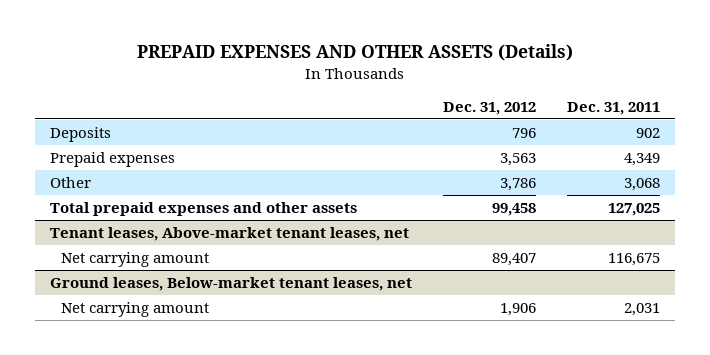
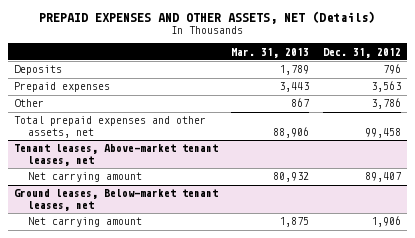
- PREPAID EXPENSES AND OTHER ASSETS (Details)
+ PREPAID EXPENSES AND OTHER ASSETS, NET (Details)
- | Dec. 31, 2012 | Dec. 31, 2011
+ | Mar. 31, 2013 | Dec. 31, 2012
- Total prepaid expenses and other assets | 99,458 | 127,025
+ Total prepaid expenses and other assets, net | 88,906 | 99,458

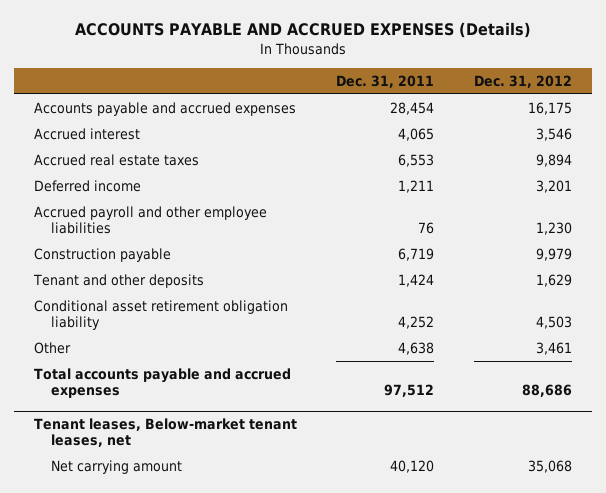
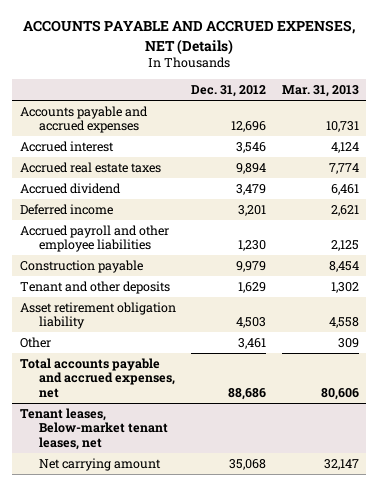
- ACCOUNTS PAYABLE AND ACCRUED EXPENSES (Details)
+ ACCOUNTS PAYABLE AND ACCRUED EXPENSES, NET (Details)
- | Dec. 31, 2011 | Dec. 31, 2012
+ | Dec. 31, 2012 | Mar. 31, 2013
- Accounts payable and accrued expenses | 28,454 | 16,175
+ Accounts payable and accrued expenses | 12,696 | 10,731
+ Accrued dividend | 3,479 | 6,461
- Conditional asset retirement obligation liability | 4,252 | 4,503
+ Asset retirement obligation liability | 4,503 | 4,558
- Total accounts payable and accrued expenses | 97,512 | 88,686
+ Total accounts payable and accrued expenses, net | 88,686 | 80,606

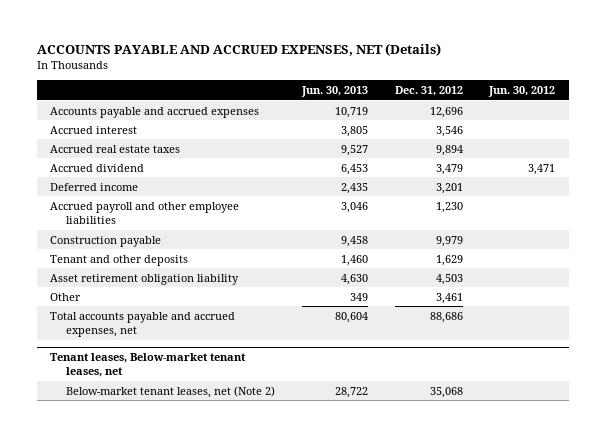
- | Dec. 31, 2012 | Mar. 31, 2013
+ | Jun. 30, 2013 | Dec. 31, 2012 | Jun. 30, 2012
@ Tenant leases, Below-market tenant leases, net
- Net carrying amount | 35,068 | 32,147
+ Below-market tenant leases, net (Note 2) | 28,722 | 35,068 |

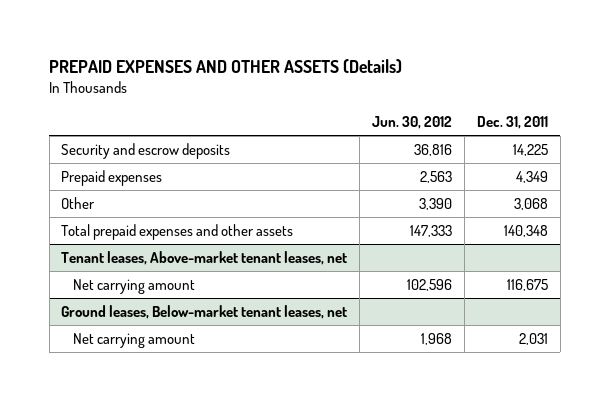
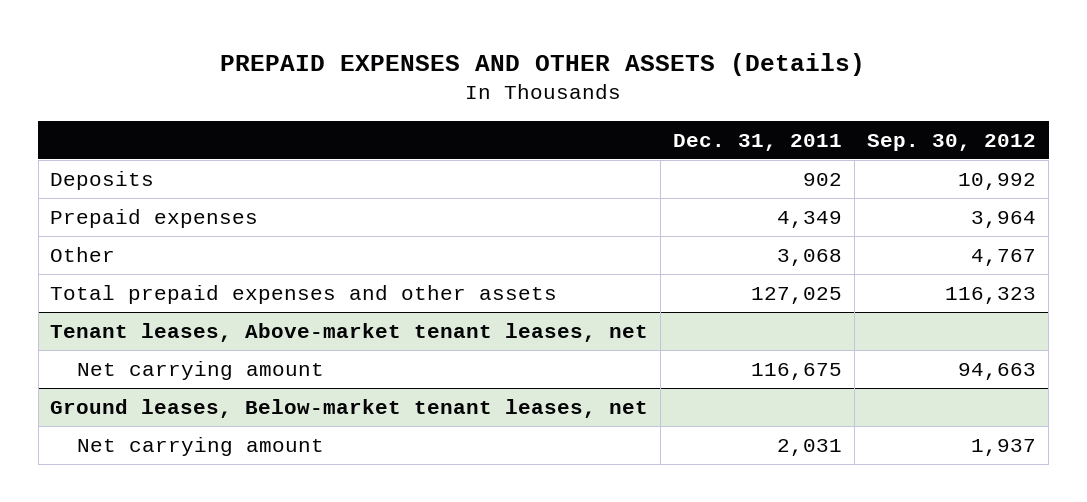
- | Jun. 30, 2012 | Dec. 31, 2011
+ | Dec. 31, 2011 | Sep. 30, 2012
- Security and escrow deposits | 36,816 | 14,225
+ Deposits | 902 | 10,992
- Total prepaid expenses and other assets | 147,333 | 140,348
+ Total prepaid expenses and other assets | 127,025 | 116,323

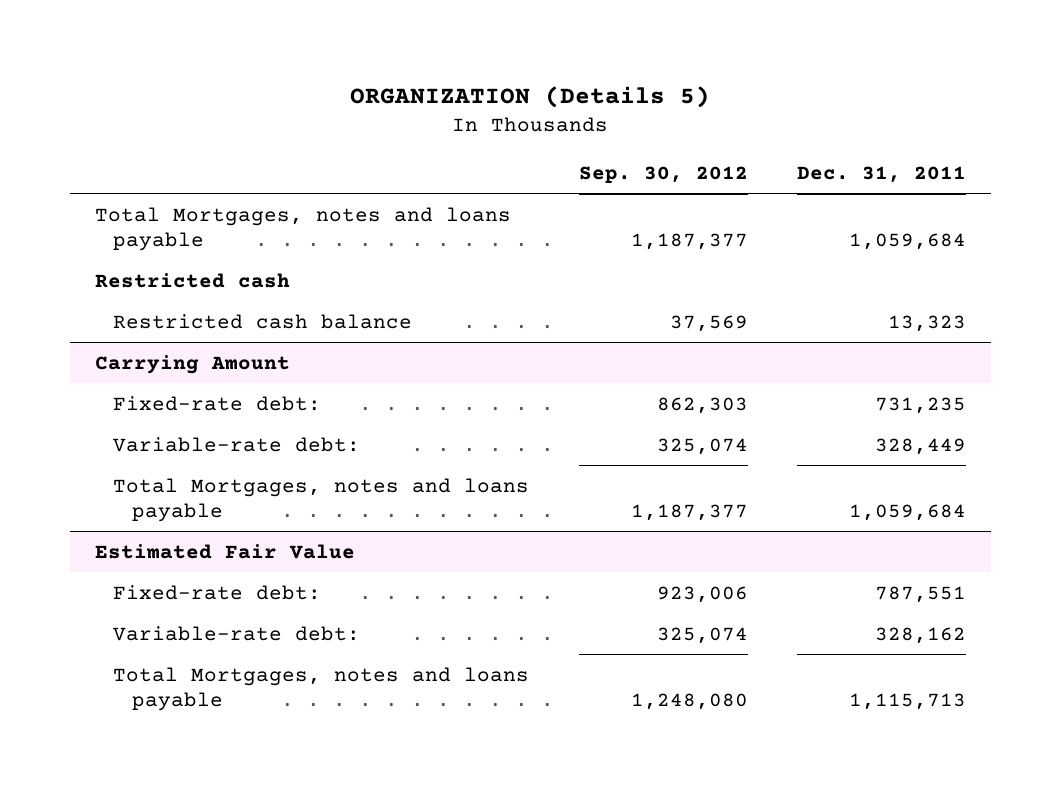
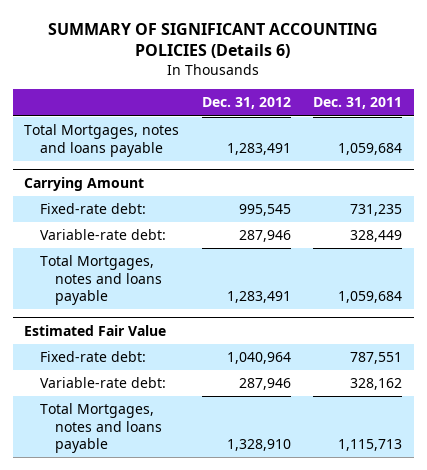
- ORGANIZATION (Details 5)
+ SUMMARY OF SIGNIFICANT ACCOUNTING POLICIES (Details 6)
- | Sep. 30, 2012 | Dec. 31, 2011
+ | Dec. 31, 2012 | Dec. 31, 2011
- Restricted cash
- Restricted cash balance | 37,569 | 13,323

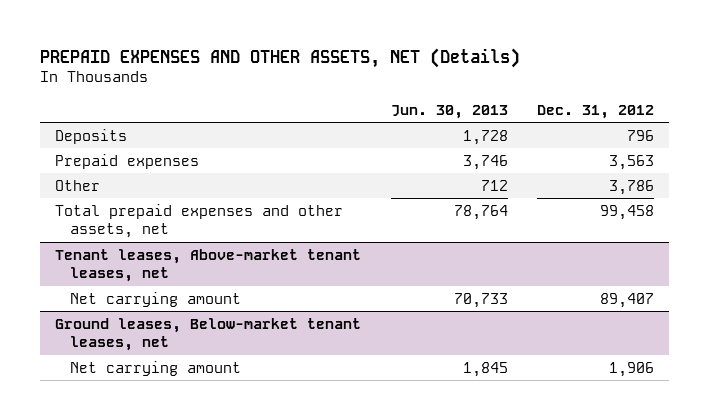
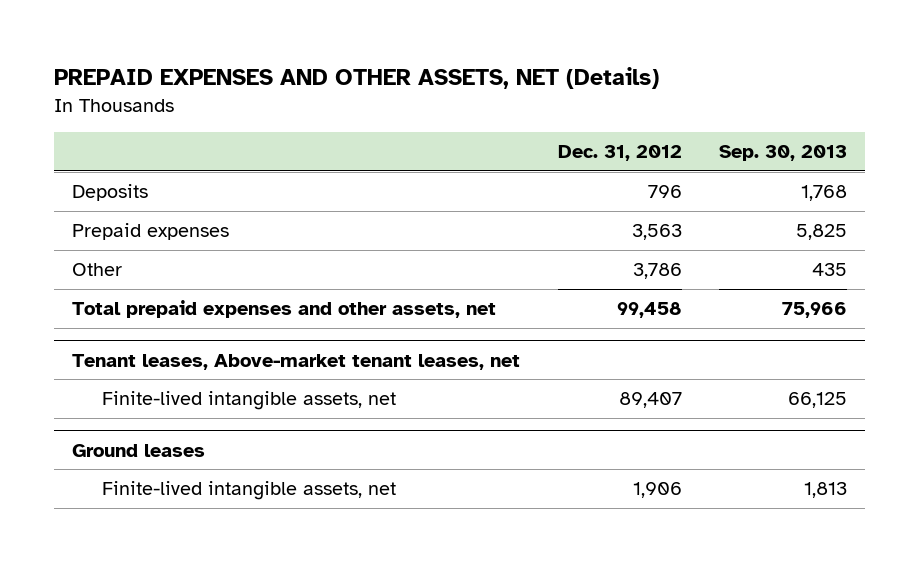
- | Jun. 30, 2013 | Dec. 31, 2012
+ | Dec. 31, 2012 | Sep. 30, 2013
@ Tenant leases, Above-market tenant leases, net
- Net carrying amount | 70,733 | 89,407
- Ground leases, Below-market tenant leases, net
- Net carrying amount | 1,845 | 1,906
@ Tenant leases, Above-market tenant leases, net
+ Finite-lived intangible assets, net | 89,407 | 66,125
+ Ground leases
+ Finite-lived intangible assets, net | 1,906 | 1,813

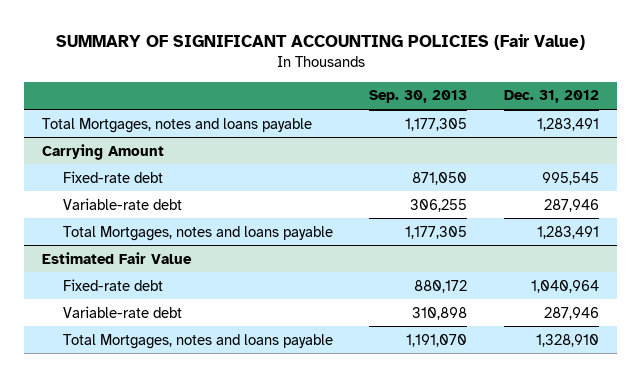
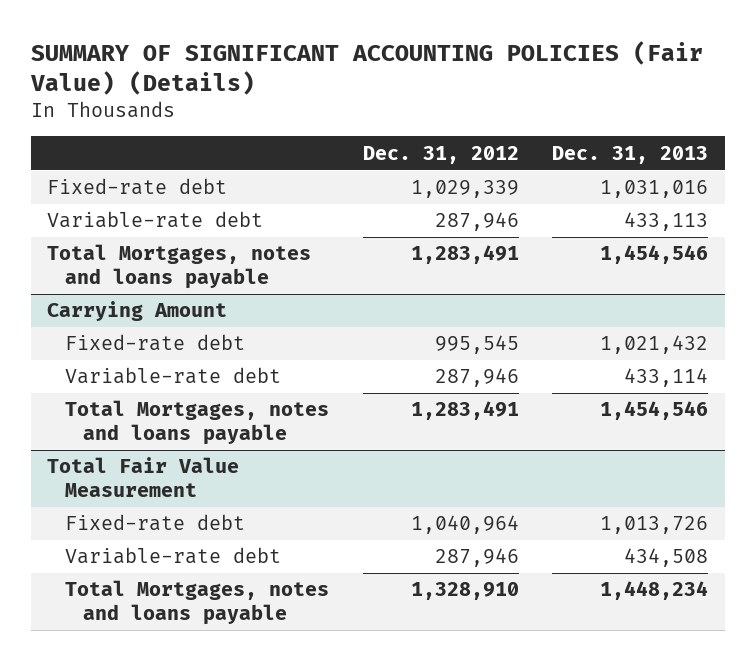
- SUMMARY OF SIGNIFICANT ACCOUNTING POLICIES (Fair Value)
+ SUMMARY OF SIGNIFICANT ACCOUNTING POLICIES (Fair Value) (Details)
- | Sep. 30, 2013 | Dec. 31, 2012
+ | Dec. 31, 2012 | Dec. 31, 2013
+ Fixed-rate debt | 1,029,339 | 1,031,016
+ Variable-rate debt | 287,946 | 433,113
- Estimated Fair Value
+ Total Fair Value Measurement

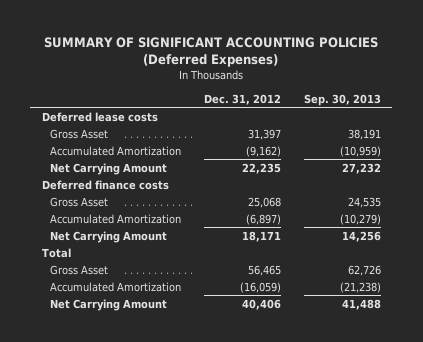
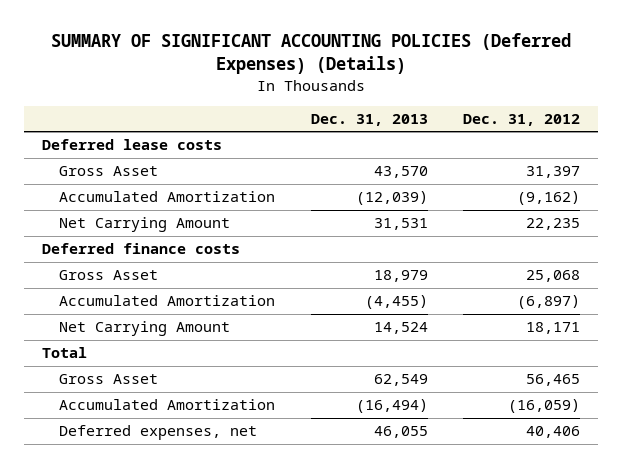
- SUMMARY OF SIGNIFICANT ACCOUNTING POLICIES (Deferred Expenses)
+ SUMMARY OF SIGNIFICANT ACCOUNTING POLICIES (Deferred Expenses) (Details)
- | Dec. 31, 2012 | Sep. 30, 2013
+ | Dec. 31, 2013 | Dec. 31, 2012
- Net Carrying Amount | 40,406 | 41,488
+ Deferred expenses, net | 46,055 | 40,406

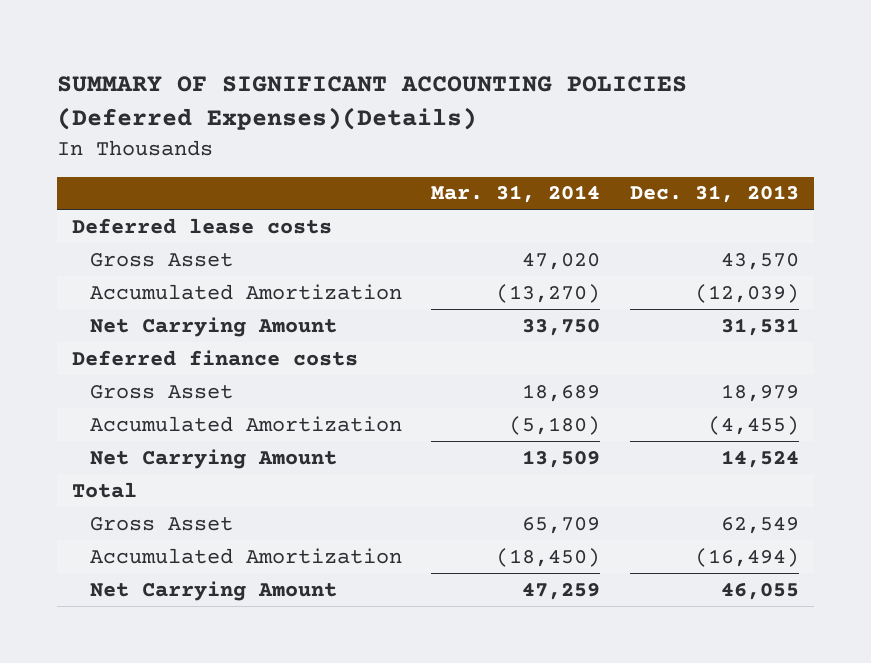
- SUMMARY OF SIGNIFICANT ACCOUNTING POLICIES (Deferred Expenses) (Details)
+ SUMMARY OF SIGNIFICANT ACCOUNTING POLICIES (Deferred Expenses)(Details)
- | Dec. 31, 2013 | Dec. 31, 2012
+ | Mar. 31, 2014 | Dec. 31, 2013
- Deferred expenses, net | 46,055 | 40,406
+ Net Carrying Amount | 47,259 | 46,055

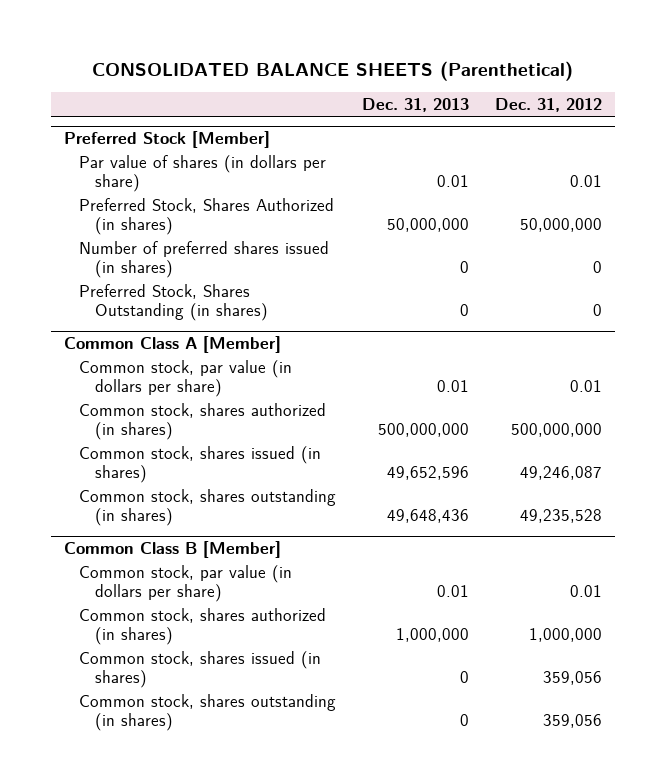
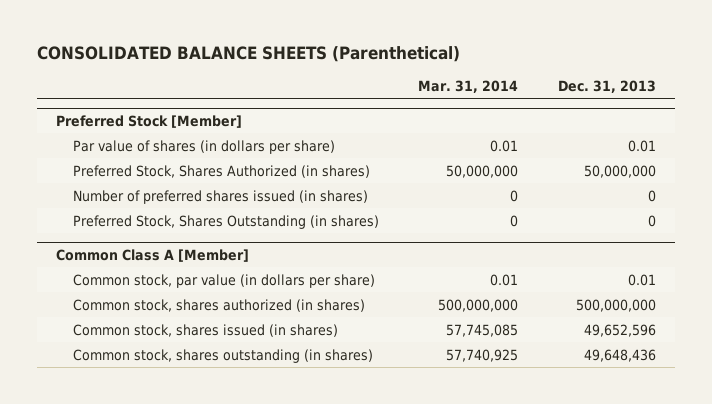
- | Dec. 31, 2013 | Dec. 31, 2012
+ | Mar. 31, 2014 | Dec. 31, 2013
- Common Class B [Member]
- Common stock, par value (in dollars per share) | 0.01 | 0.01
- Common stock, shares authorized (in shares) | 1,000,000 | 1,000,000
- Common stock, shares issued (in shares) | 0 | 359,056
- Common stock, shares outstanding (in shares) | 0 | 359,056

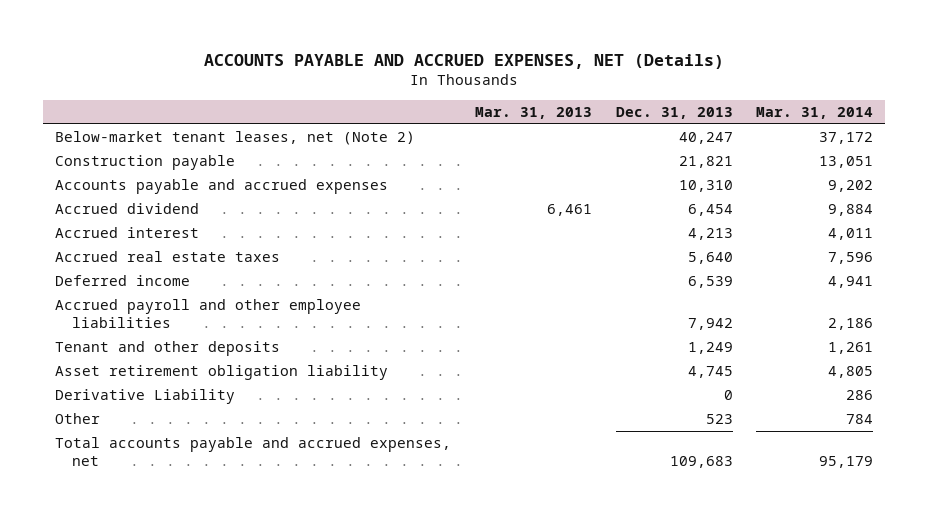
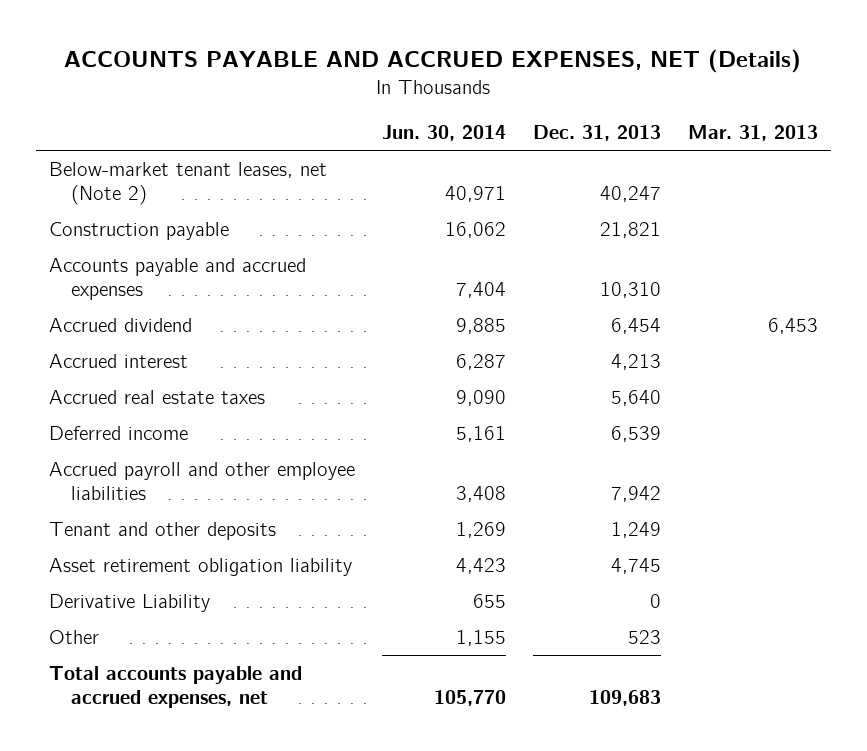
- | Mar. 31, 2013 | Dec. 31, 2013 | Mar. 31, 2014
+ | Jun. 30, 2014 | Dec. 31, 2013 | Mar. 31, 2013
- Accrued dividend | 6,461 | 6,454 | 9,884
+ Accrued dividend | 9,885 | 6,454 | 6,453

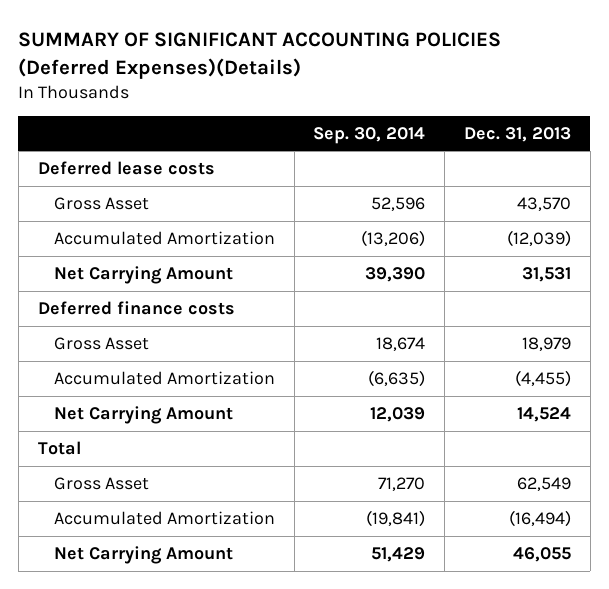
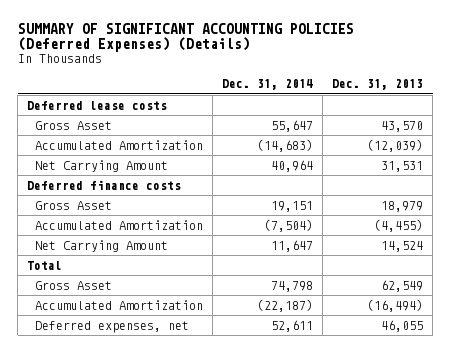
- SUMMARY OF SIGNIFICANT ACCOUNTING POLICIES (Deferred Expenses)(Details)
+ SUMMARY OF SIGNIFICANT ACCOUNTING POLICIES (Deferred Expenses) (Details)
- | Sep. 30, 2014 | Dec. 31, 2013
+ | Dec. 31, 2014 | Dec. 31, 2013
- Net Carrying Amount | 51,429 | 46,055
+ Deferred expenses, net | 52,611 | 46,055

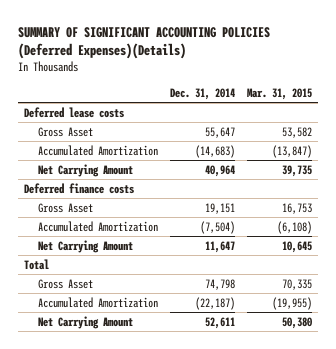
- SUMMARY OF SIGNIFICANT ACCOUNTING POLICIES (Deferred Expenses) (Details)
+ SUMMARY OF SIGNIFICANT ACCOUNTING POLICIES (Deferred Expenses)(Details)
- | Dec. 31, 2014 | Dec. 31, 2013
+ | Dec. 31, 2014 | Mar. 31, 2015
- Deferred expenses, net | 52,611 | 46,055
+ Net Carrying Amount | 52,611 | 50,380

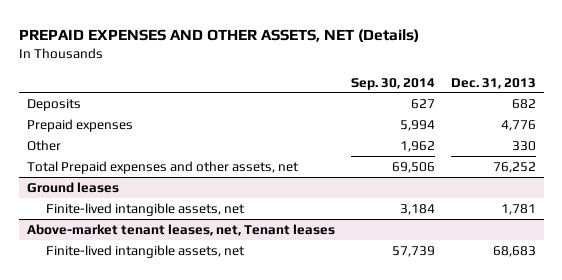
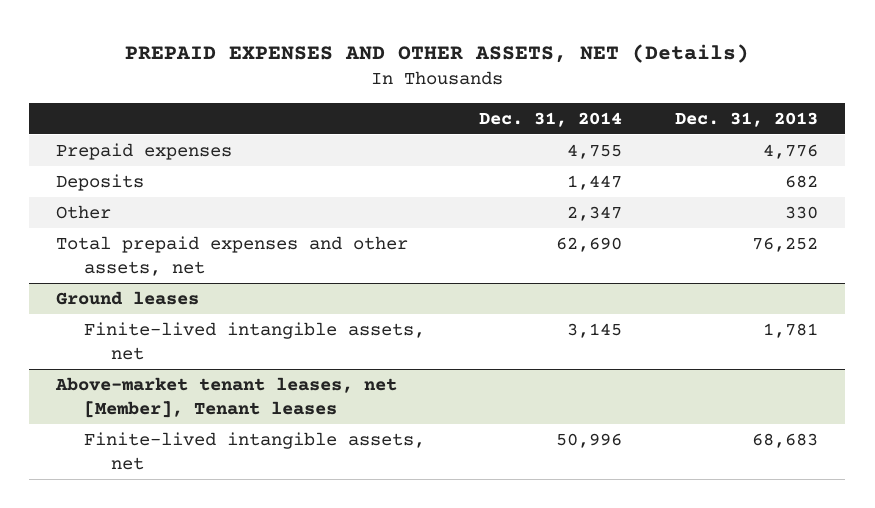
- | Sep. 30, 2014 | Dec. 31, 2013
+ | Dec. 31, 2014 | Dec. 31, 2013
moved down: Deposits | 1,447 | 682
- Total Prepaid expenses and other assets, net | 69,506 | 76,252
+ Total prepaid expenses and other assets, net | 62,690 | 76,252
- Above-market tenant leases, net, Tenant leases
+ Above-market tenant leases, net [Member], Tenant leases

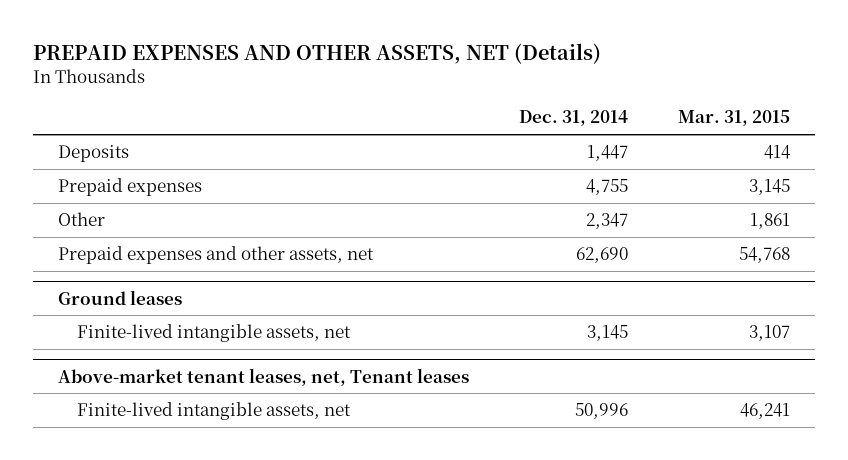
- | Dec. 31, 2014 | Dec. 31, 2013
+ | Dec. 31, 2014 | Mar. 31, 2015
moved down: Prepaid expenses | 4,755 | 3,145
- Total prepaid expenses and other assets, net | 62,690 | 76,252
+ Prepaid expenses and other assets, net | 62,690 | 54,768
- Above-market tenant leases, net [Member], Tenant leases
+ Above-market tenant leases, net, Tenant leases

